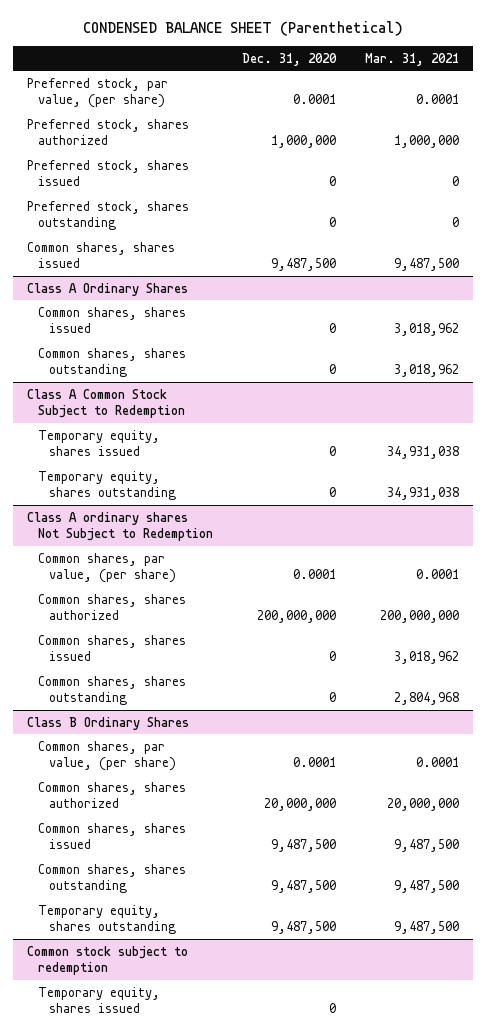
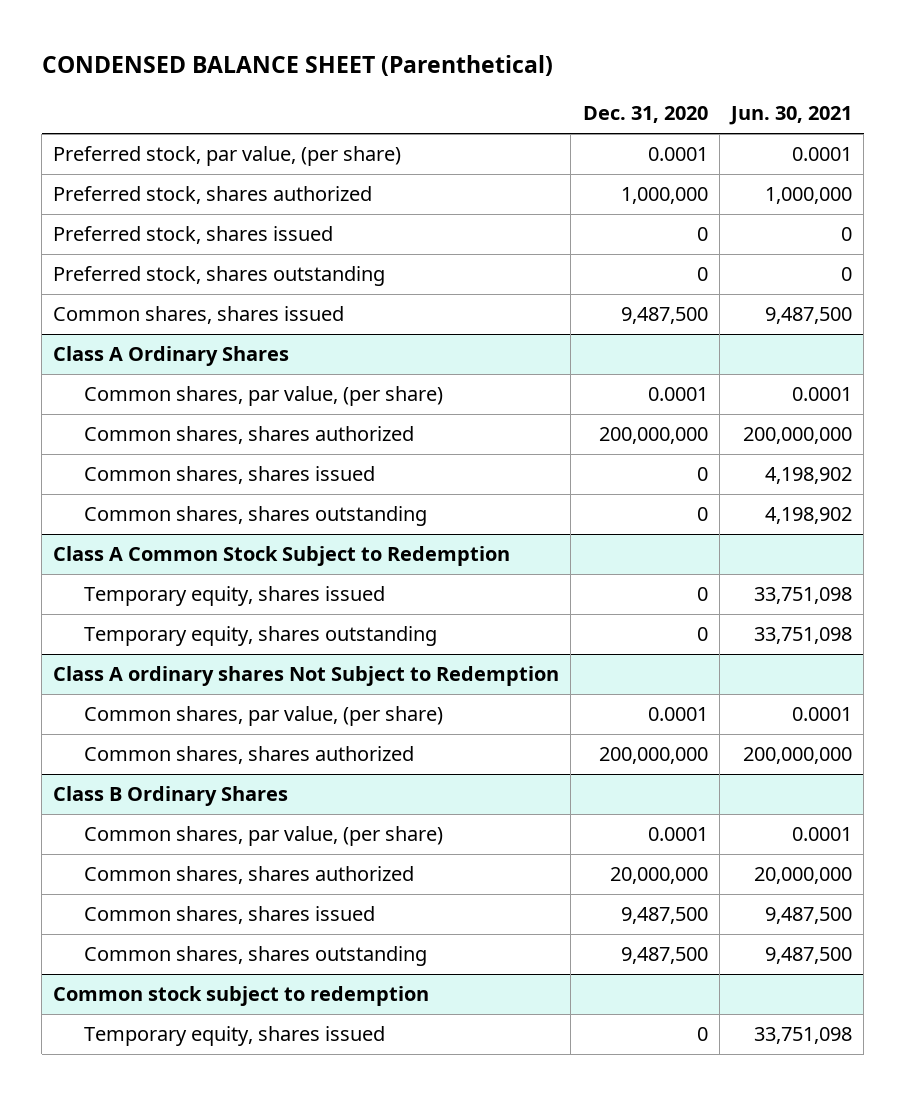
- | Dec. 31, 2020 | Mar. 31, 2021
+ | Dec. 31, 2020 | Jun. 30, 2021
@ Class A Ordinary Shares
+ Common shares, par value, (per share) | 0.0001 | 0.0001
+ Common shares, shares authorized | 200,000,000 | 200,000,000
@ Class A ordinary shares Not Subject to Redemption
- Common shares, shares issued | 0 | 3,018,962
- Common shares, shares outstanding | 0 | 2,804,968
@ Class B Ordinary Shares
- Temporary equity, shares outstanding | 9,487,500 | 9,487,500

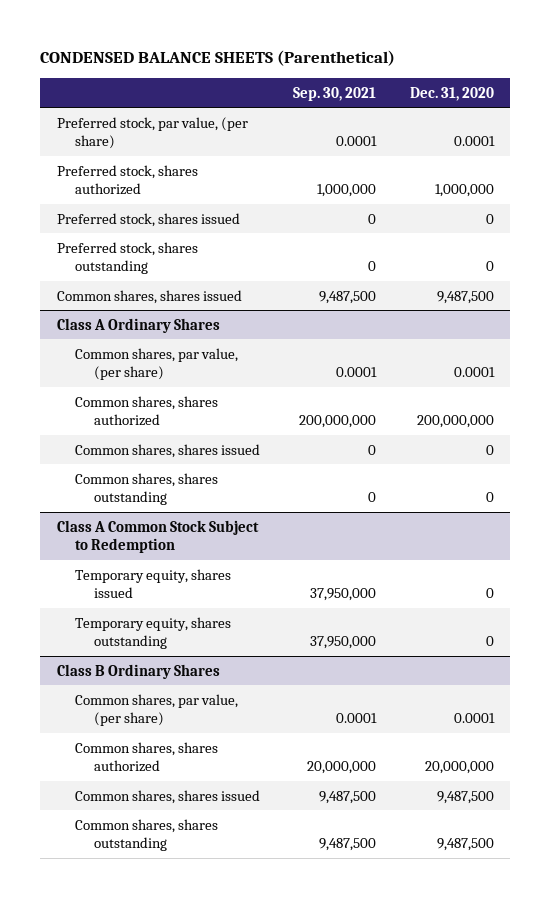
- CONDENSED BALANCE SHEET (Parenthetical)
+ CONDENSED BALANCE SHEETS (Parenthetical)
- | Dec. 31, 2020 | Jun. 30, 2021
+ | Sep. 30, 2021 | Dec. 31, 2020
- Class A ordinary shares Not Subject to Redemption
- Common shares, par value, (per share) | 0.0001 | 0.0001
- Common shares, shares authorized | 200,000,000 | 200,000,000
- Common stock subject to redemption
- Temporary equity, shares issued | 0 | 33,751,098

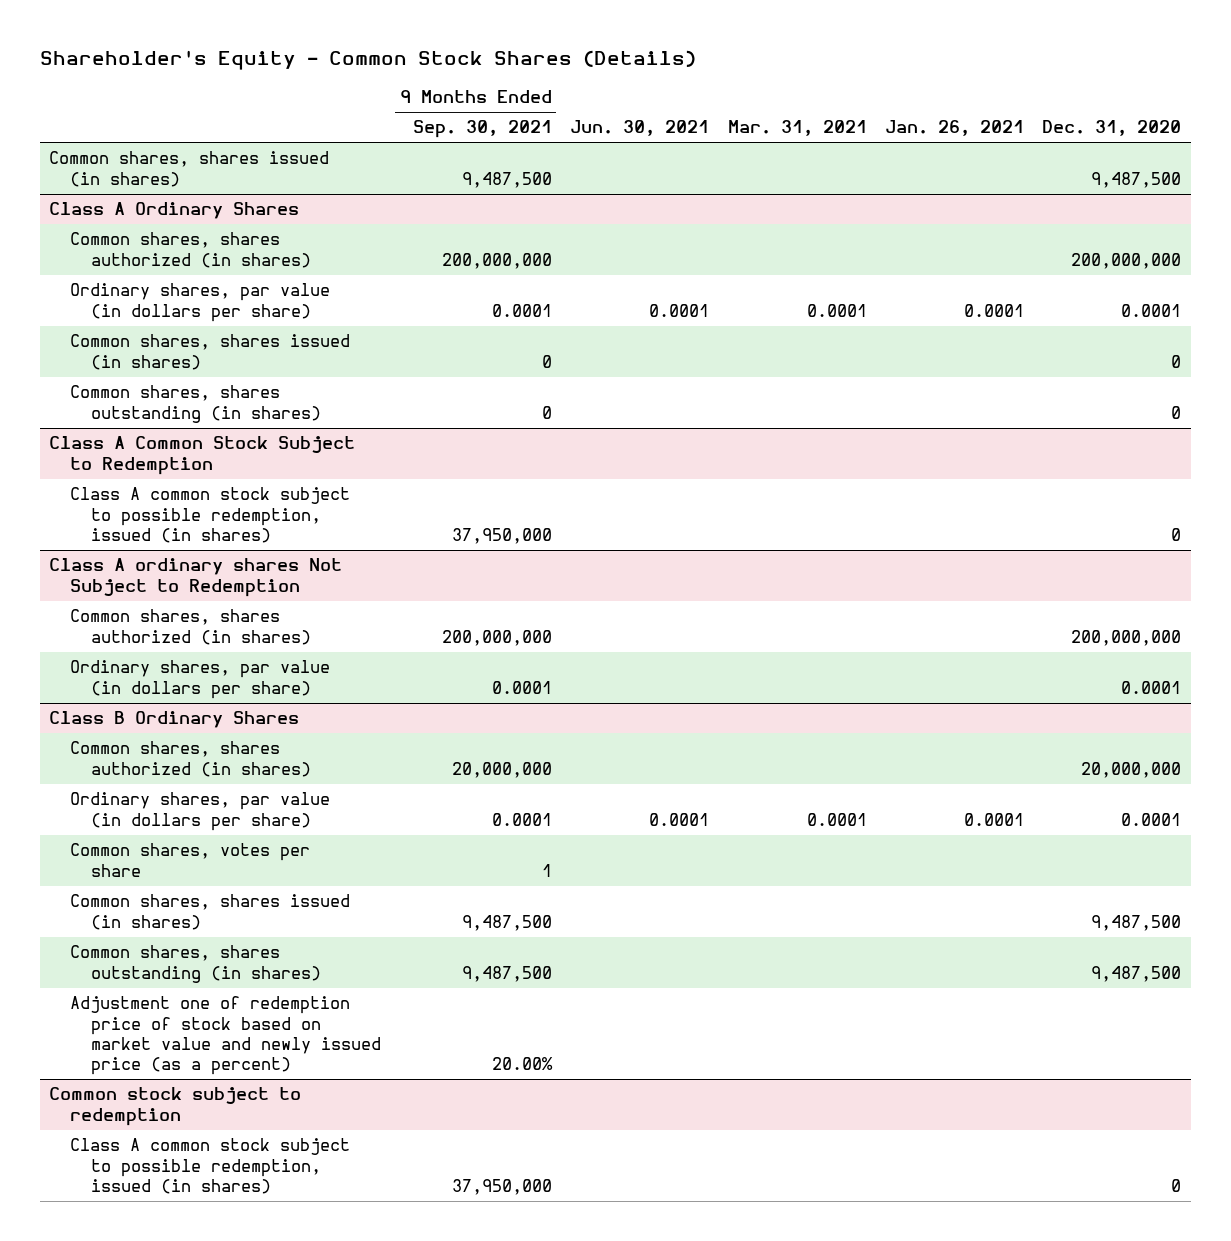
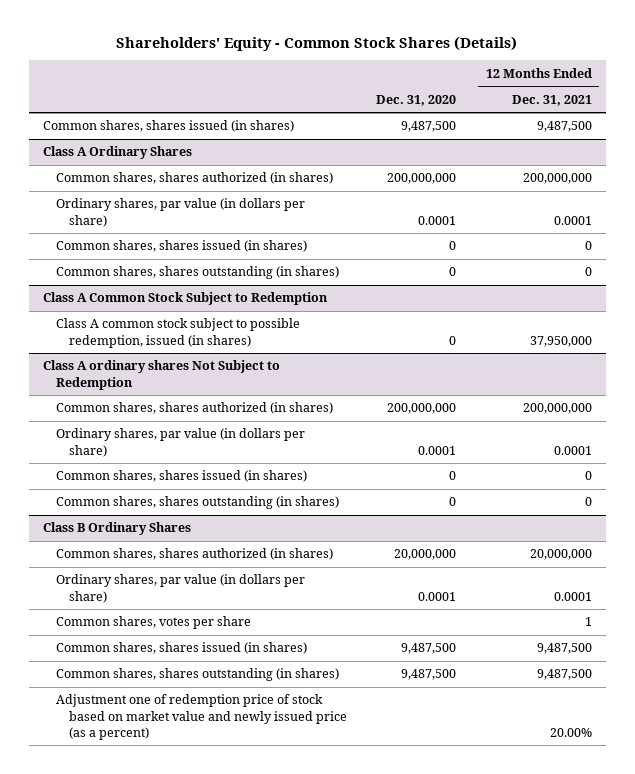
- Shareholder's Equity - Common Stock Shares (Details)
+ Shareholders' Equity - Common Stock Shares (Details)
- | 9 Months Ended Sep. 30, 2021 | Jun. 30, 2021 | Mar. 31, 2021 | Jan. 26, 2021 | Dec. 31, 2020
+ | Dec. 31, 2020 | 12 Months Ended Dec. 31, 2021
@ Class A ordinary shares Not Subject to Redemption
+ Common shares, shares issued (in shares) | 0 | 0
+ Common shares, shares outstanding (in shares) | 0 | 0
- Common stock subject to redemption
- Class A common stock subject to possible redemption, issued (in shares) | 37,950,000 | | | | 0

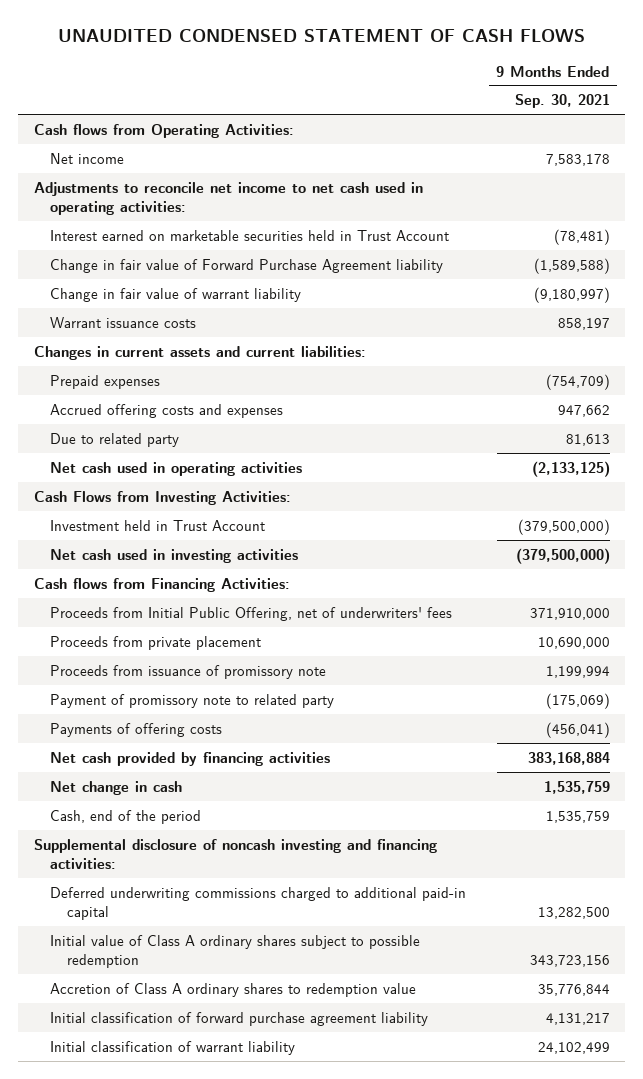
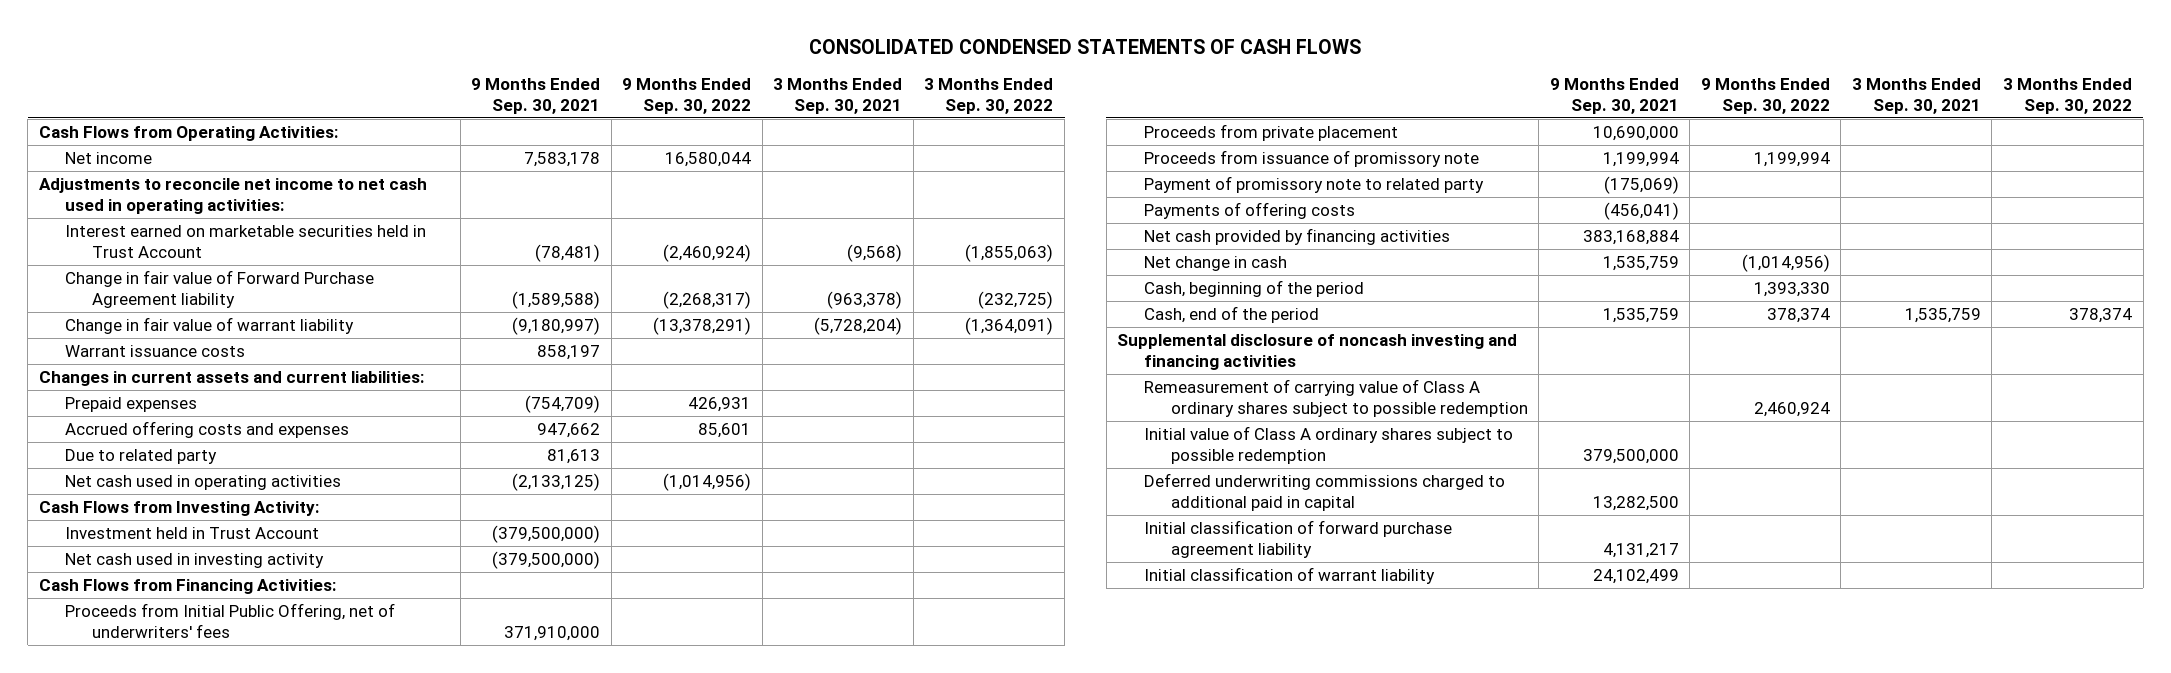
- UNAUDITED CONDENSED STATEMENT OF CASH FLOWS
+ CONSOLIDATED CONDENSED STATEMENTS OF CASH FLOWS
- | 9 Months Ended Sep. 30, 2021
+ | 9 Months Ended Sep. 30, 2021 | 9 Months Ended Sep. 30, 2022 | 3 Months Ended Sep. 30, 2021 | 3 Months Ended Sep. 30, 2022
- Cash flows from Operating Activities:
+ Cash Flows from Operating Activities:
- Cash Flows from Investing Activities:
+ Cash Flows from Investing Activity:
- Net cash used in investing activities | (379,500,000)
- Cash flows from Financing Activities:
+ Net cash used in investing activity | (379,500,000) | | |
+ Cash Flows from Financing Activities:
+ Cash, beginning of the period | | 1,393,330 | |
- Supplemental disclosure of noncash investing and financing activities:
- Deferred underwriting commissions charged to additional paid-in capital | 13,282,500
- Initial value of Class A ordinary shares subject to possible redemption | 343,723,156
- Accretion of Class A ordinary shares to redemption value | 35,776,844
+ Supplemental disclosure of noncash investing and financing activities
+ Remeasurement of carrying value of Class A ordinary shares subject to possible redemption | | 2,460,924 | |
+ Initial value of Class A ordinary shares subject to possible redemption | 379,500,000 | | |
+ Deferred underwriting commissions charged to additional paid in capital | 13,282,500 | | |

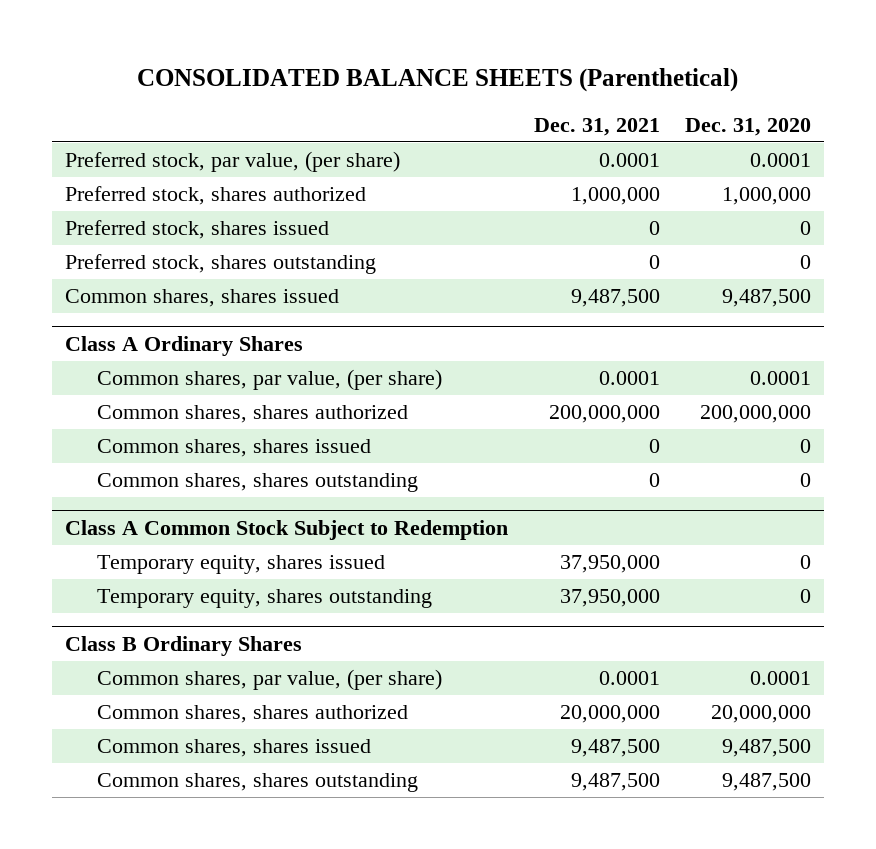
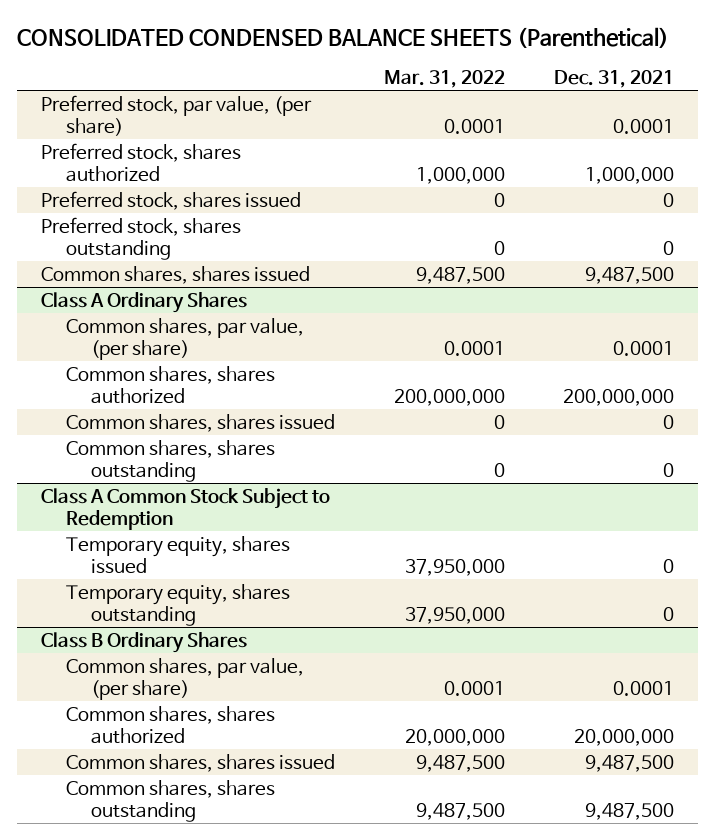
- CONSOLIDATED BALANCE SHEETS (Parenthetical)
+ CONSOLIDATED CONDENSED BALANCE SHEETS (Parenthetical)
- | Dec. 31, 2021 | Dec. 31, 2020
+ | Mar. 31, 2022 | Dec. 31, 2021
@ Class A Common Stock Subject to Redemption
- Temporary equity, shares issued | 37,950,000 | 0
- Temporary equity, shares outstanding | 37,950,000 | 0
+ Temporary equity, shares issued | 37,950,000 | 0
+ Temporary equity, shares outstanding | 37,950,000 | 0

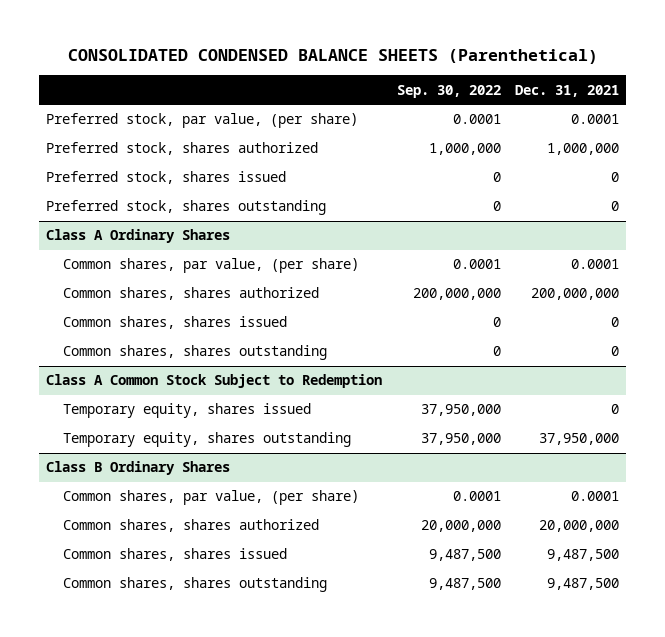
- | Mar. 31, 2022 | Dec. 31, 2021
+ | Sep. 30, 2022 | Dec. 31, 2021
- Common shares, shares issued | 9,487,500 | 9,487,500
@ Class A Common Stock Subject to Redemption
- Temporary equity, shares outstanding | 37,950,000 | 0
+ Temporary equity, shares outstanding | 37,950,000 | 37,950,000

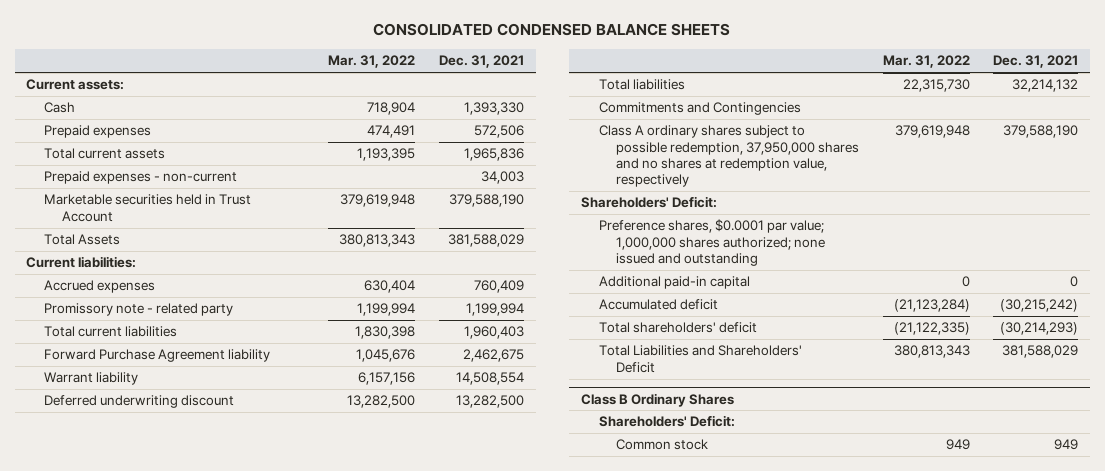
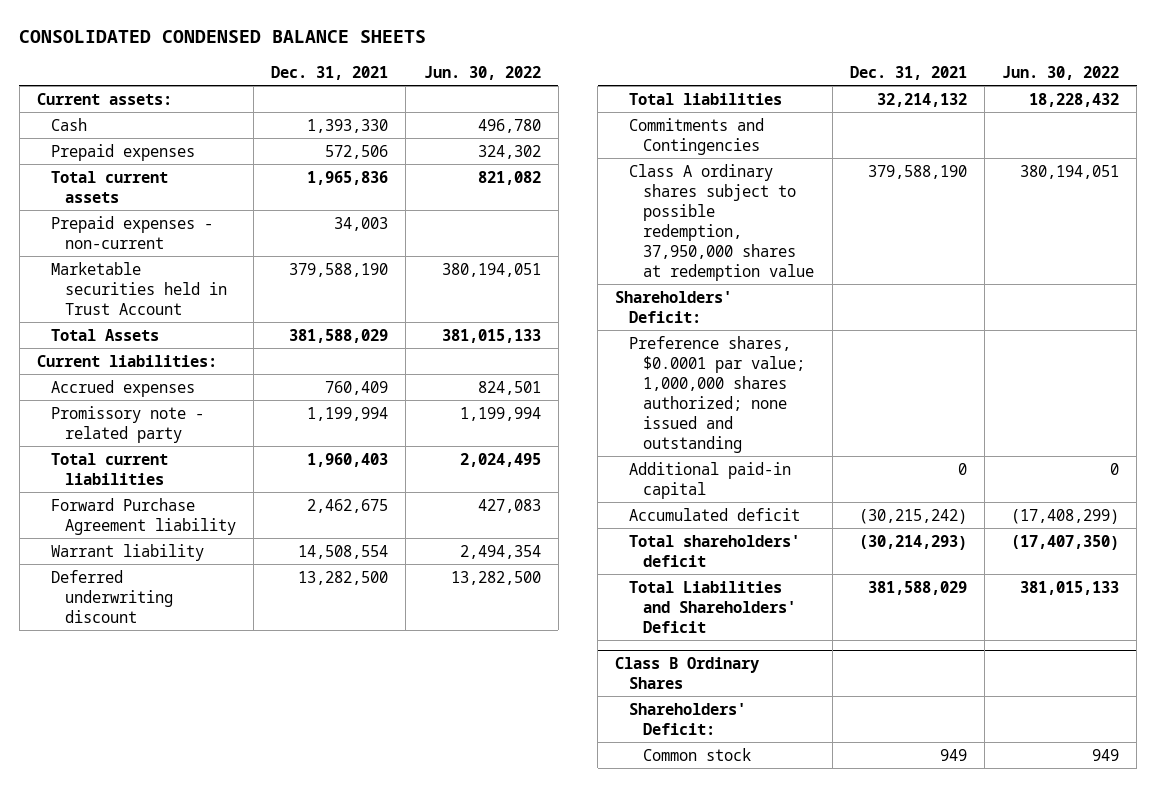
- | Mar. 31, 2022 | Dec. 31, 2021
+ | Dec. 31, 2021 | Jun. 30, 2022
- Class A ordinary shares subject to possible redemption, 37,950,000 shares and no shares at redemption value, respectively | 379,619,948 | 379,588,190
+ Class A ordinary shares subject to possible redemption, 37,950,000 shares at redemption value | 379,588,190 | 380,194,051

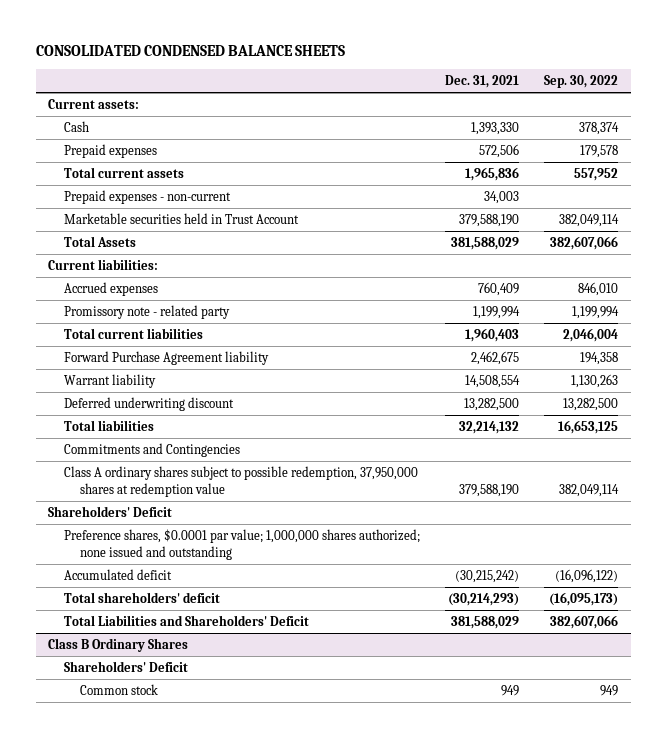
- | Dec. 31, 2021 | Jun. 30, 2022
+ | Dec. 31, 2021 | Sep. 30, 2022
- Shareholders' Deficit:
+ Shareholders' Deficit
- Additional paid-in capital | 0 | 0
@ Class B Ordinary Shares
- Shareholders' Deficit:
+ Shareholders' Deficit

